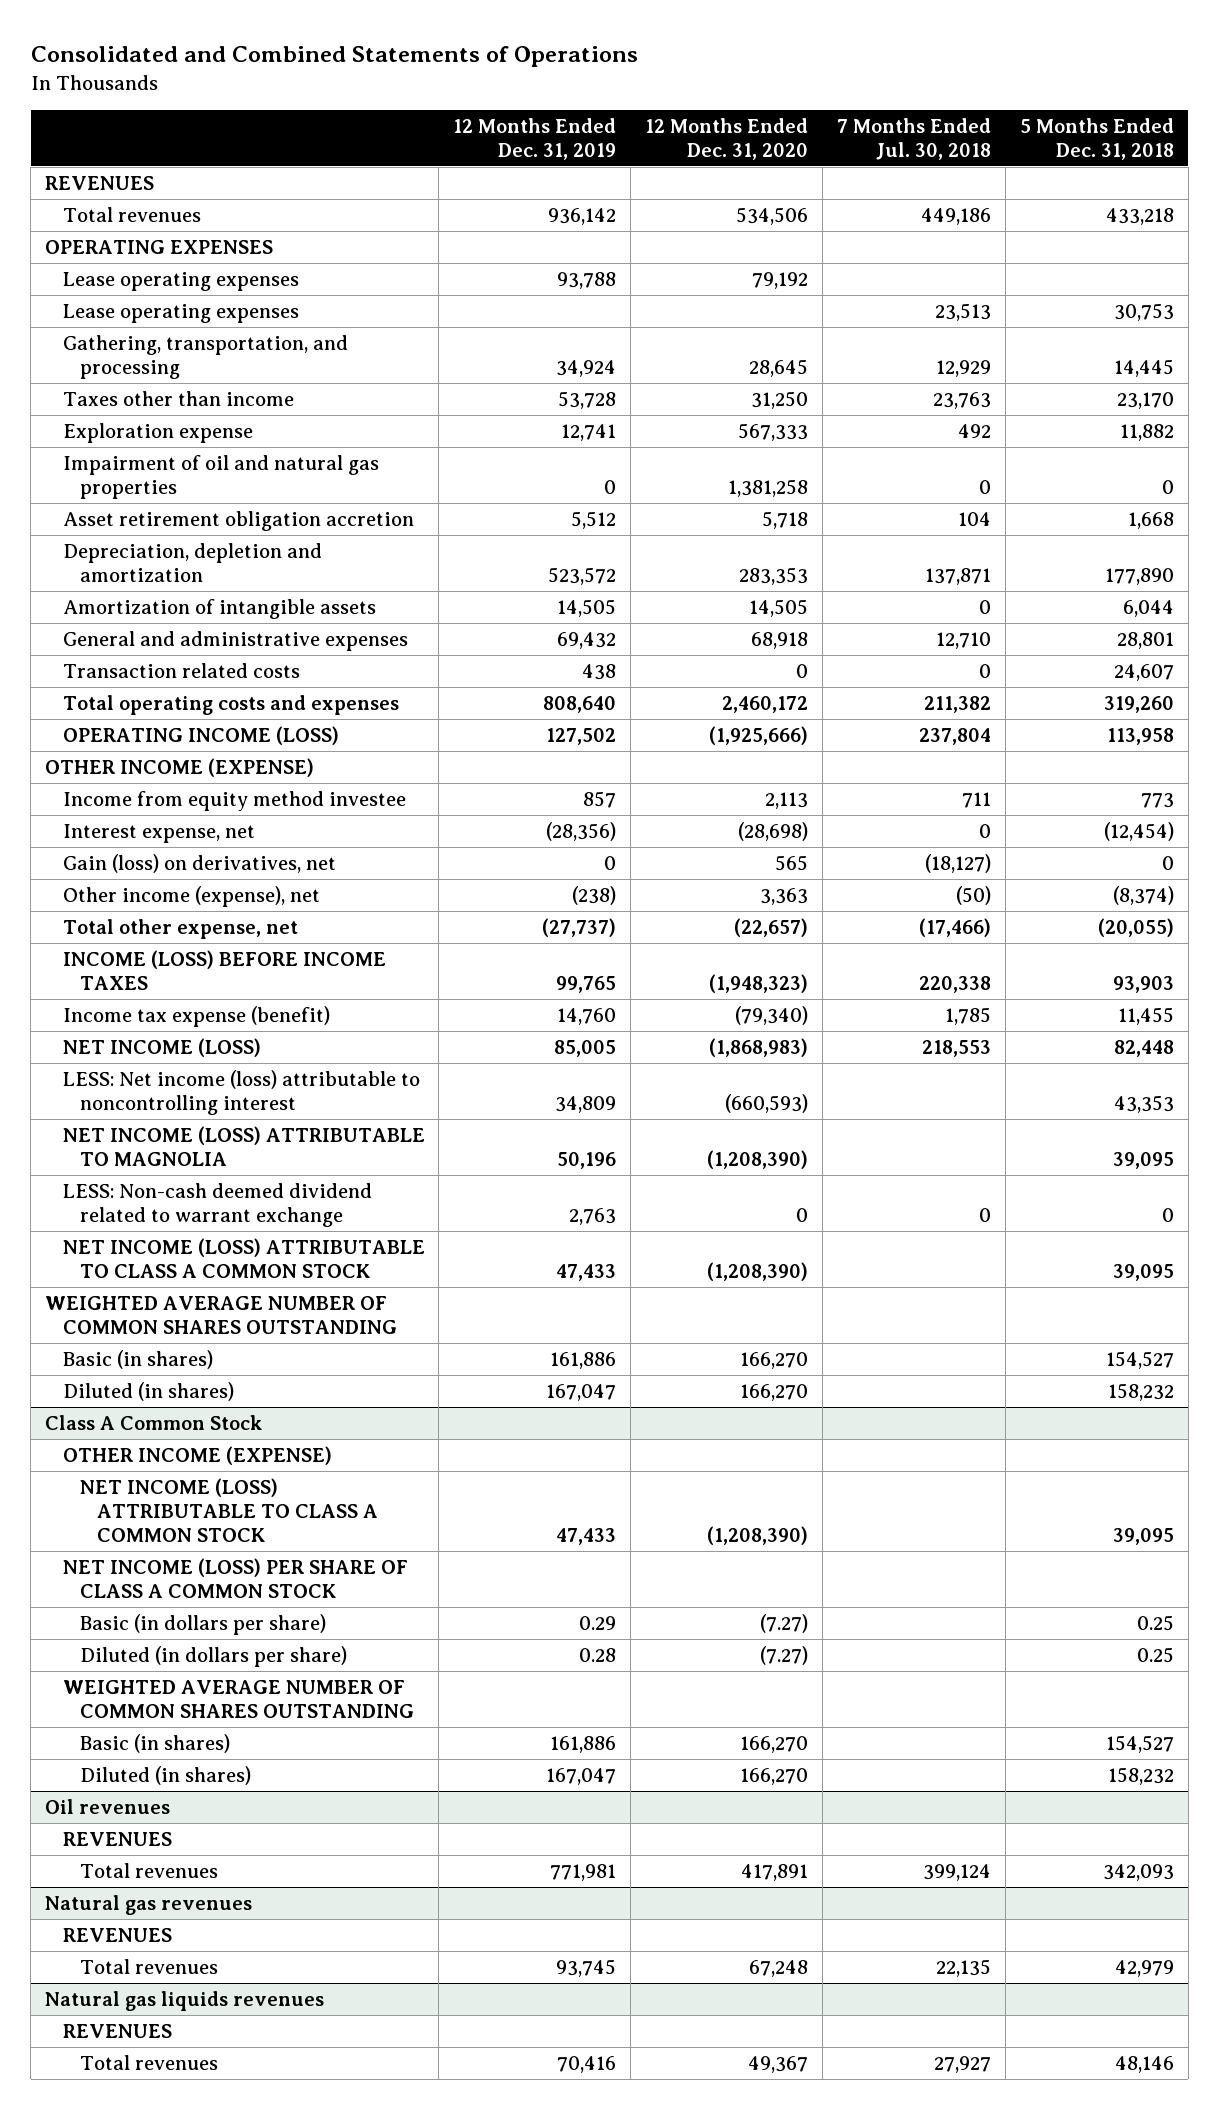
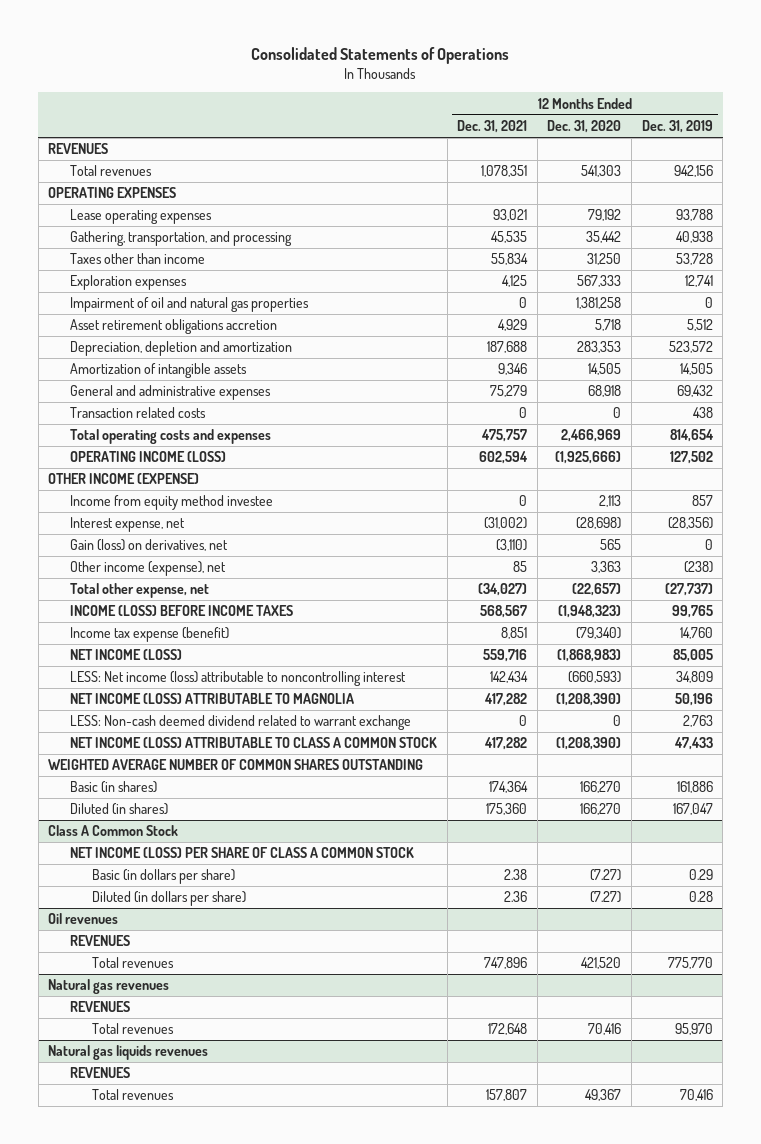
- Consolidated and Combined Statements of Operations
+ Consolidated Statements of Operations
- | 12 Months Ended Dec. 31, 2019 | 12 Months Ended Dec. 31, 2020 | 7 Months Ended Jul. 30, 2018 | 5 Months Ended Dec. 31, 2018
+ | 12 Months Ended Dec. 31, 2021 | 12 Months Ended Dec. 31, 2020 | 12 Months Ended Dec. 31, 2019
- Total revenues | 936,142 | 534,506 | 449,186 | 433,218
+ Total revenues | 1,078,351 | 541,303 | 942,156
- Lease operating expenses | | | 23,513 | 30,753
- Gathering, transportation, and processing | 34,924 | 28,645 | 12,929 | 14,445
+ Gathering, transportation, and processing | 45,535 | 35,442 | 40,938
- Exploration expense | 12,741 | 567,333 | 492 | 11,882
+ Exploration expenses | 4,125 | 567,333 | 12,741
- Asset retirement obligation accretion | 5,512 | 5,718 | 104 | 1,668
+ Asset retirement obligations accretion | 4,929 | 5,718 | 5,512
- Total operating costs and expenses | 808,640 | 2,460,172 | 211,382 | 319,260
+ Total operating costs and expenses | 475,757 | 2,466,969 | 814,654
@ Class A Common Stock
- OTHER INCOME (EXPENSE)
- NET INCOME (LOSS) ATTRIBUTABLE TO CLASS A COMMON STOCK | 47,433 | (1,208,390) | | 39,095
- WEIGHTED AVERAGE NUMBER OF COMMON SHARES OUTSTANDING
- Basic (in shares) | 161,886 | 166,270 | | 154,527
- Diluted (in shares) | 167,047 | 166,270 | | 158,232
@ Oil revenues
- Total revenues | 771,981 | 417,891 | 399,124 | 342,093
+ Total revenues | 747,896 | 421,520 | 775,770
@ Natural gas revenues
- Total revenues | 93,745 | 67,248 | 22,135 | 42,979
+ Total revenues | 172,648 | 70,416 | 95,970

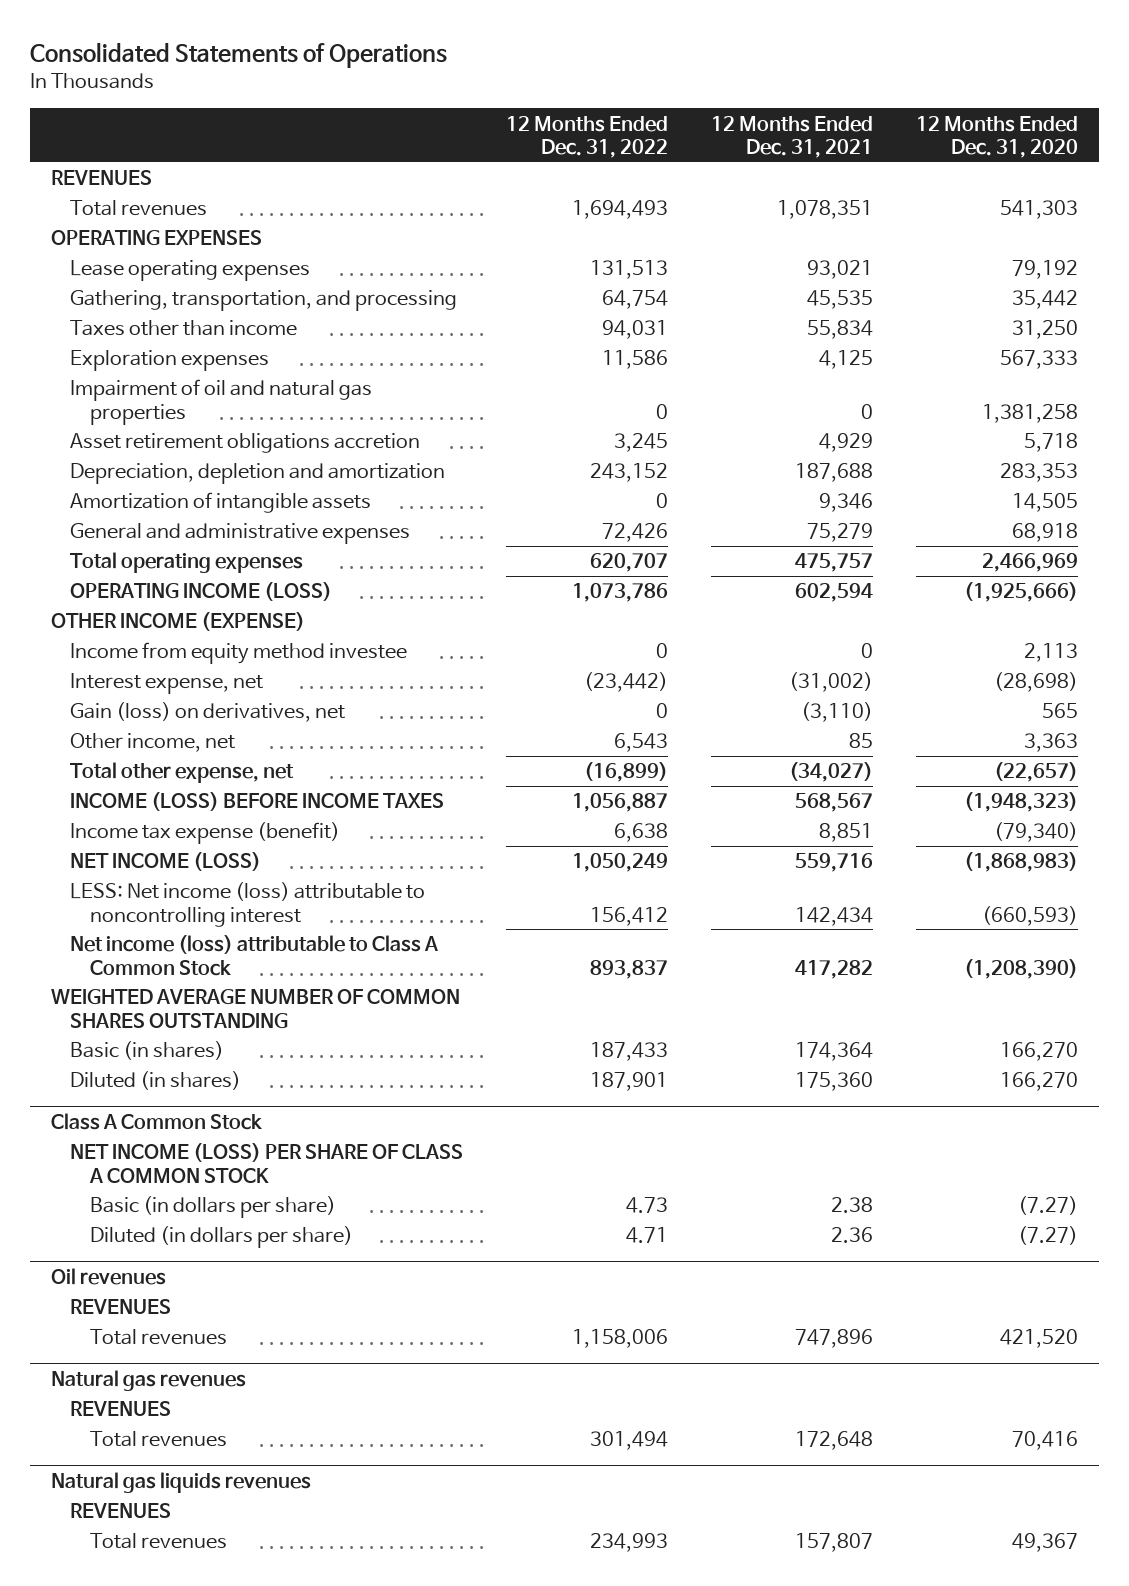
- | 12 Months Ended Dec. 31, 2021 | 12 Months Ended Dec. 31, 2020 | 12 Months Ended Dec. 31, 2019
+ | 12 Months Ended Dec. 31, 2022 | 12 Months Ended Dec. 31, 2021 | 12 Months Ended Dec. 31, 2020
- Transaction related costs | 0 | 0 | 438
- Total operating costs and expenses | 475,757 | 2,466,969 | 814,654
+ Total operating expenses | 620,707 | 475,757 | 2,466,969
- Other income (expense), net | 85 | 3,363 | (238)
+ Other income, net | 6,543 | 85 | 3,363
- NET INCOME (LOSS) ATTRIBUTABLE TO MAGNOLIA | 417,282 | (1,208,390) | 50,196
- LESS: Non-cash deemed dividend related to warrant exchange | 0 | 0 | 2,763
- NET INCOME (LOSS) ATTRIBUTABLE TO CLASS A COMMON STOCK | 417,282 | (1,208,390) | 47,433
+ Net income (loss) attributable to Class A Common Stock | 893,837 | 417,282 | (1,208,390)

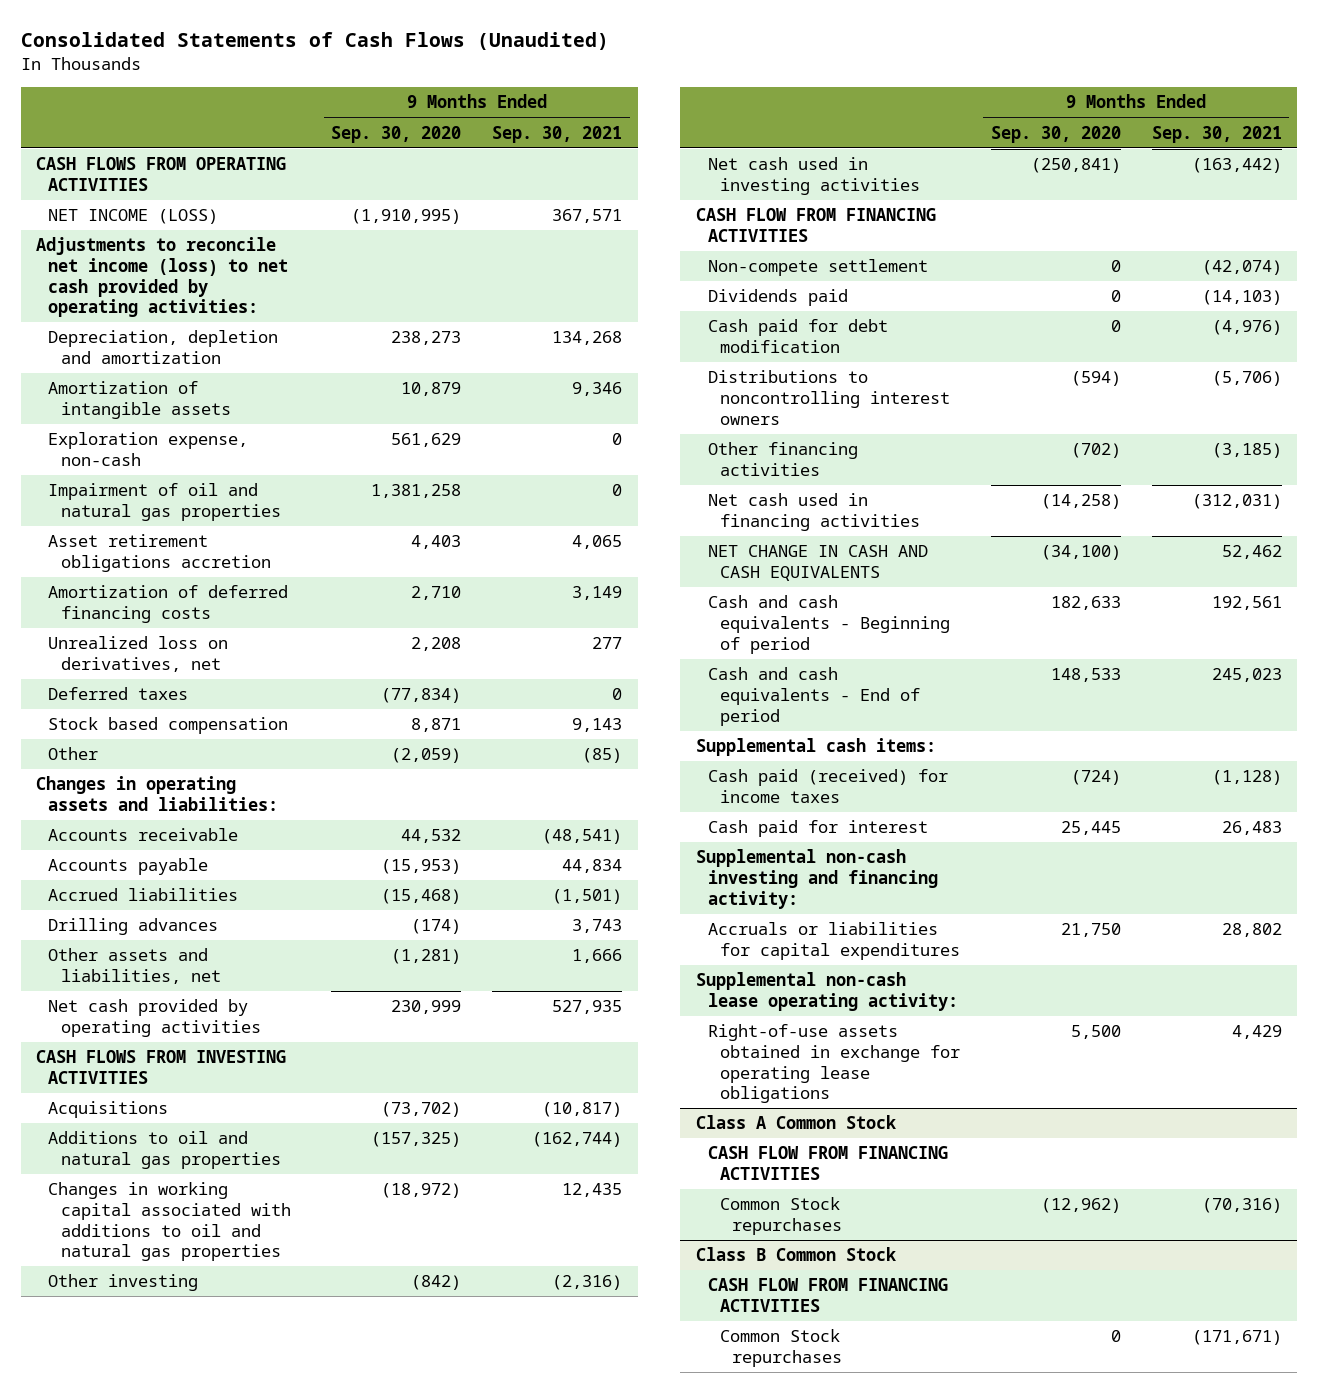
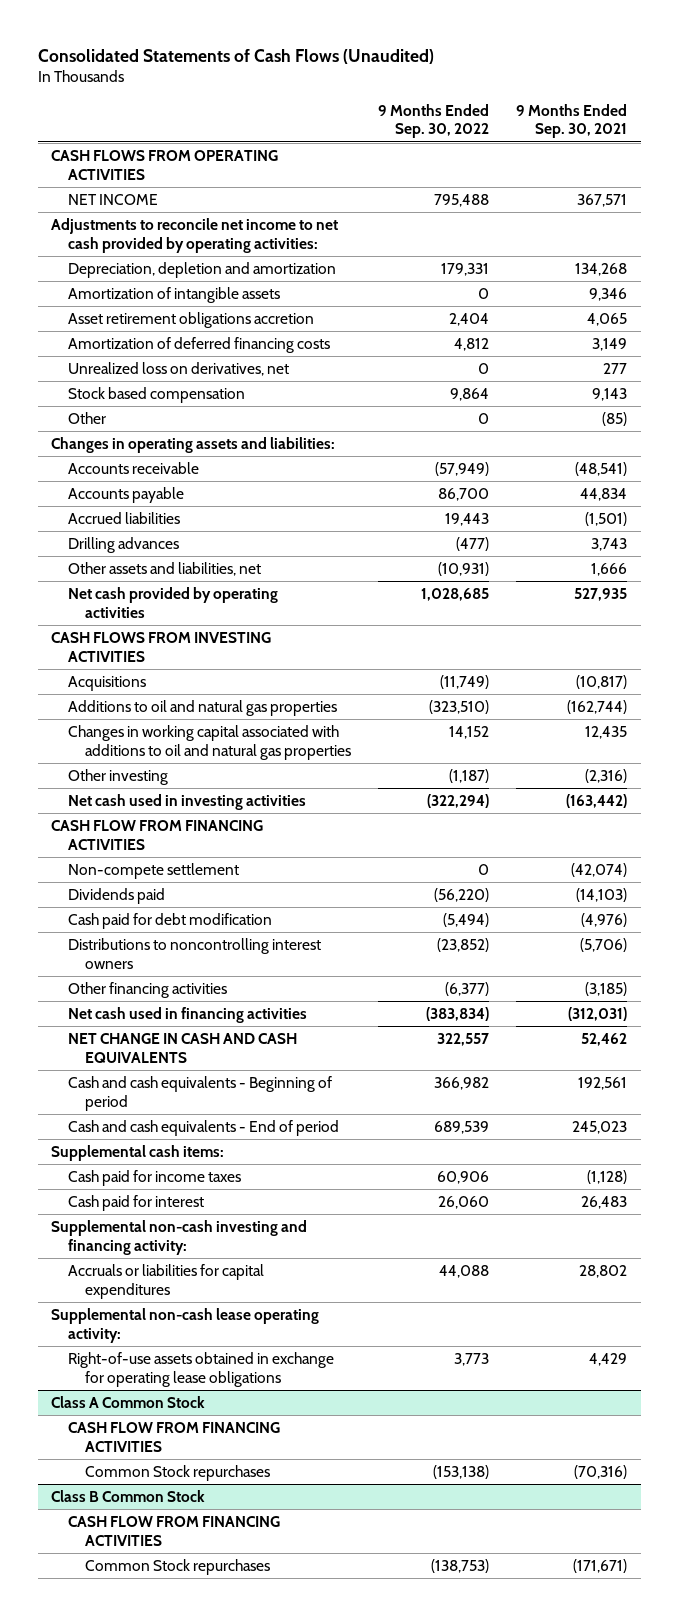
- | 9 Months Ended Sep. 30, 2020 | 9 Months Ended Sep. 30, 2021
+ | 9 Months Ended Sep. 30, 2022 | 9 Months Ended Sep. 30, 2021
- NET INCOME (LOSS) | (1,910,995) | 367,571
- Adjustments to reconcile net income (loss) to net cash provided by operating activities:
+ NET INCOME | 795,488 | 367,571
+ Adjustments to reconcile net income to net cash provided by operating activities:
- Exploration expense, non-cash | 561,629 | 0
- Impairment of oil and natural gas properties | 1,381,258 | 0
- Deferred taxes | (77,834) | 0
- Cash paid (received) for income taxes | (724) | (1,128)
+ Cash paid for income taxes | 60,906 | (1,128)

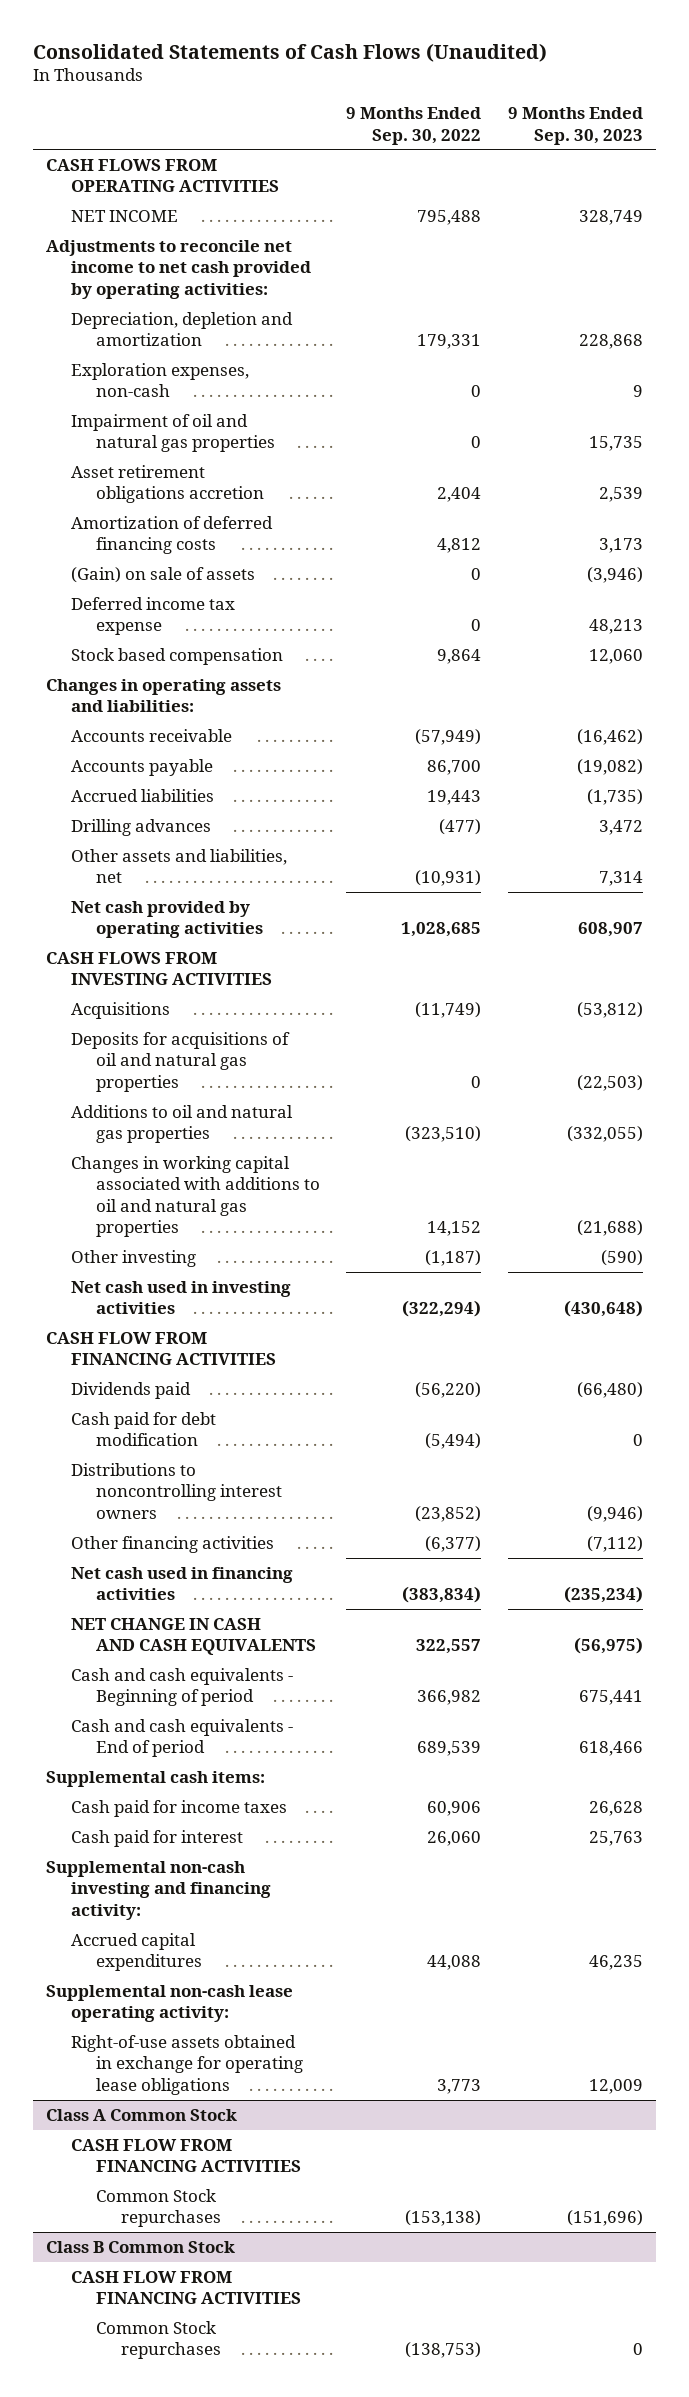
- | 9 Months Ended Sep. 30, 2022 | 9 Months Ended Sep. 30, 2021
+ | 9 Months Ended Sep. 30, 2022 | 9 Months Ended Sep. 30, 2023
- Amortization of intangible assets | 0 | 9,346
+ Exploration expenses, non-cash | 0 | 9
+ Impairment of oil and natural gas properties | 0 | 15,735
- Unrealized loss on derivatives, net | 0 | 277
+ (Gain) on sale of assets | 0 | (3,946)
+ Deferred income tax expense | 0 | 48,213
- Other | 0 | (85)
+ Deposits for acquisitions of oil and natural gas properties | 0 | (22,503)
- Non-compete settlement | 0 | (42,074)
- Accruals or liabilities for capital expenditures | 44,088 | 28,802
+ Accrued capital expenditures | 44,088 | 46,235

